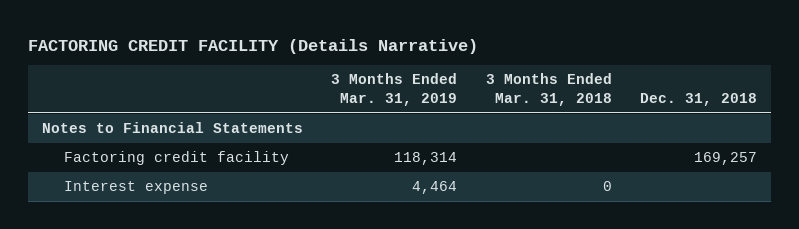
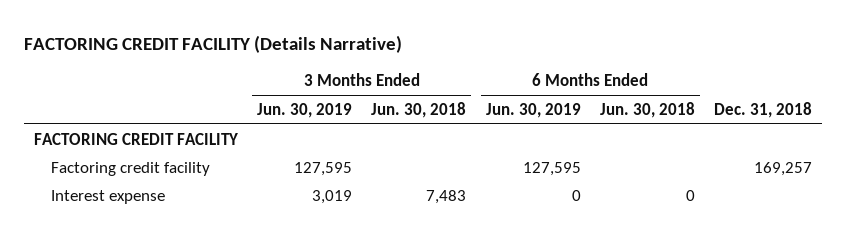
- | 3 Months Ended Mar. 31, 2019 | 3 Months Ended Mar. 31, 2018 | Dec. 31, 2018
+ | 3 Months Ended Jun. 30, 2019 | 3 Months Ended Jun. 30, 2018 | 6 Months Ended Jun. 30, 2019 | 6 Months Ended Jun. 30, 2018 | Dec. 31, 2018
- Notes to Financial Statements
+ FACTORING CREDIT FACILITY

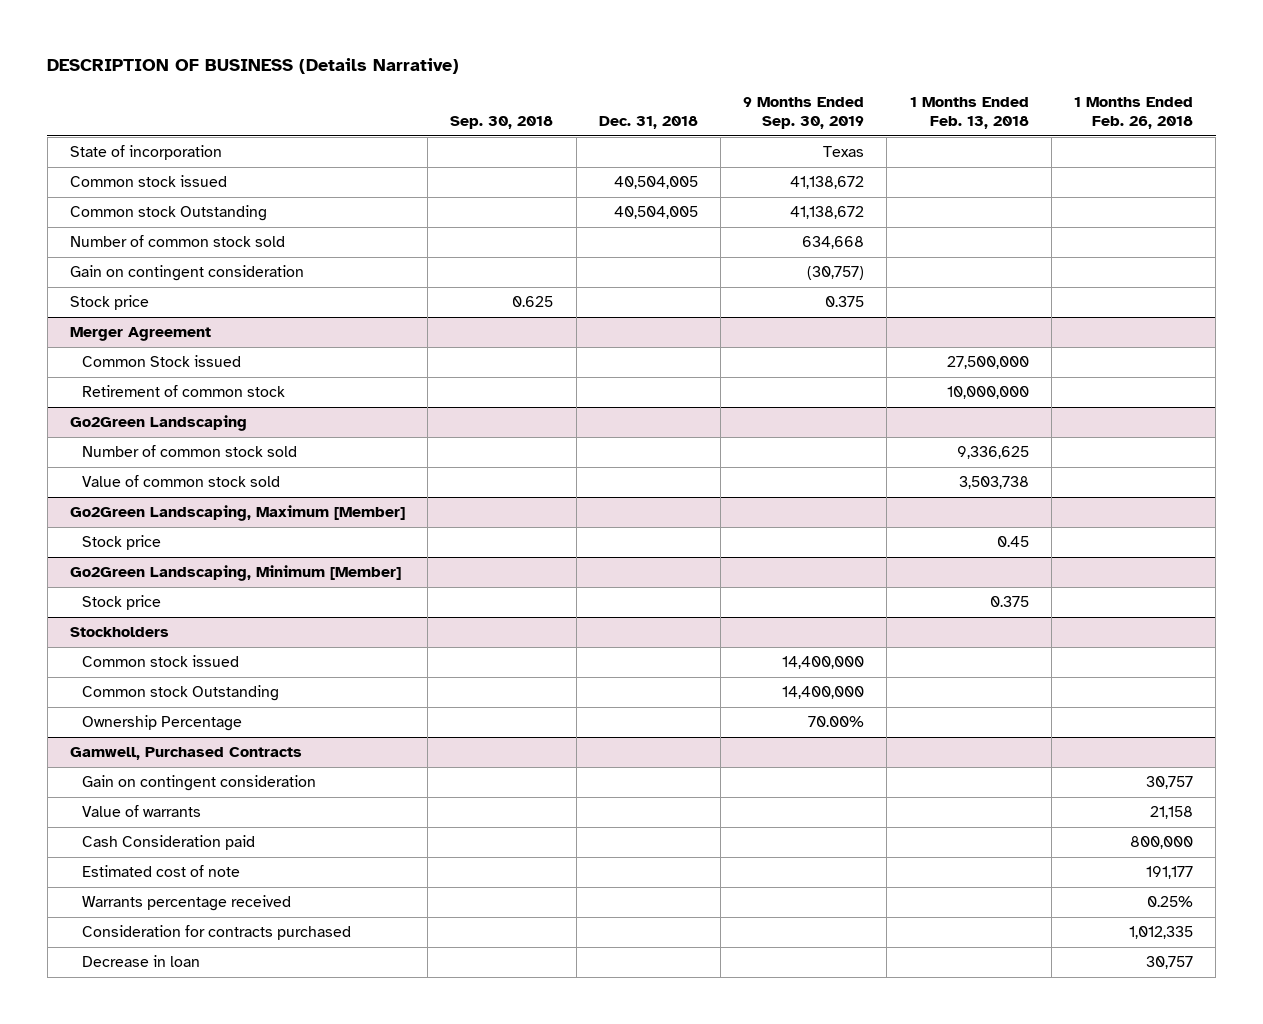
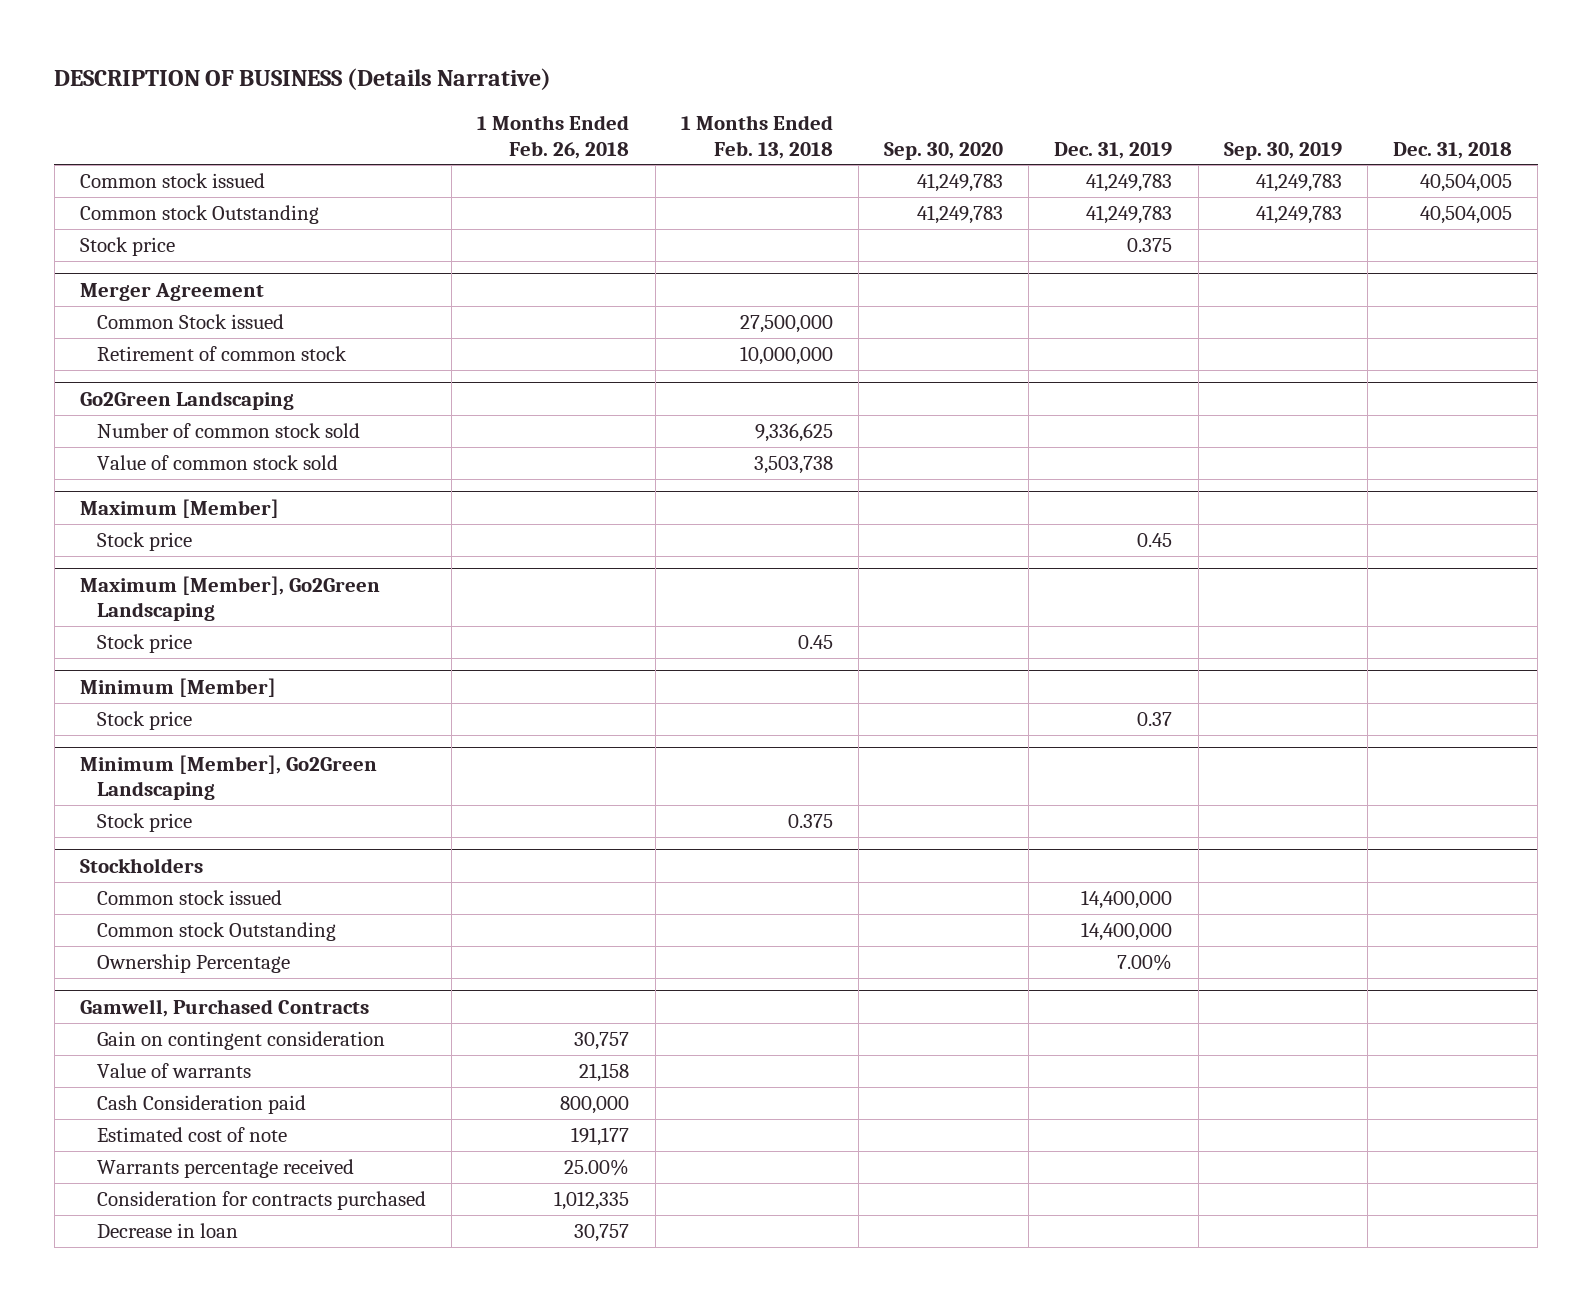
- | Sep. 30, 2018 | Dec. 31, 2018 | 9 Months Ended Sep. 30, 2019 | 1 Months Ended Feb. 13, 2018 | 1 Months Ended Feb. 26, 2018
+ | 1 Months Ended Feb. 26, 2018 | 1 Months Ended Feb. 13, 2018 | Sep. 30, 2020 | Dec. 31, 2019 | Sep. 30, 2019 | Dec. 31, 2018
- State of incorporation | | | Texas | |
- Number of common stock sold | | | 634,668 | |
- Gain on contingent consideration | | | (30,757) | |
- Go2Green Landscaping, Maximum [Member]
+ Maximum [Member]
+ Stock price | | | | 0.45 | |
+ Maximum [Member], Go2Green Landscaping
- Go2Green Landscaping, Minimum [Member]
+ Minimum [Member]
+ Stock price | | | | 0.37 | |
+ Minimum [Member], Go2Green Landscaping
@ Gamwell, Purchased Contracts
- Warrants percentage received | | | | | 0.25%
+ Warrants percentage received | 25.00% | | | | |

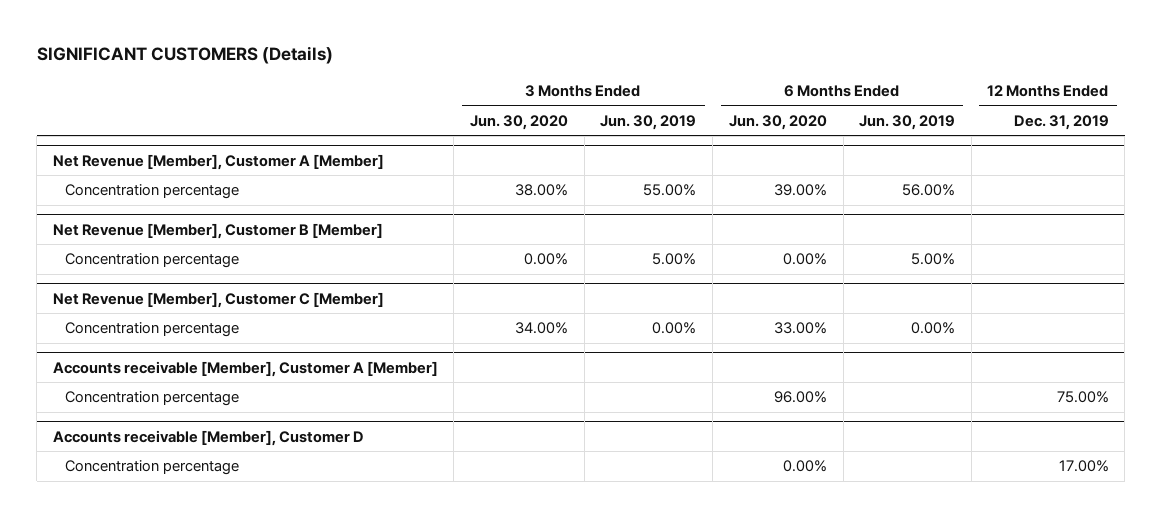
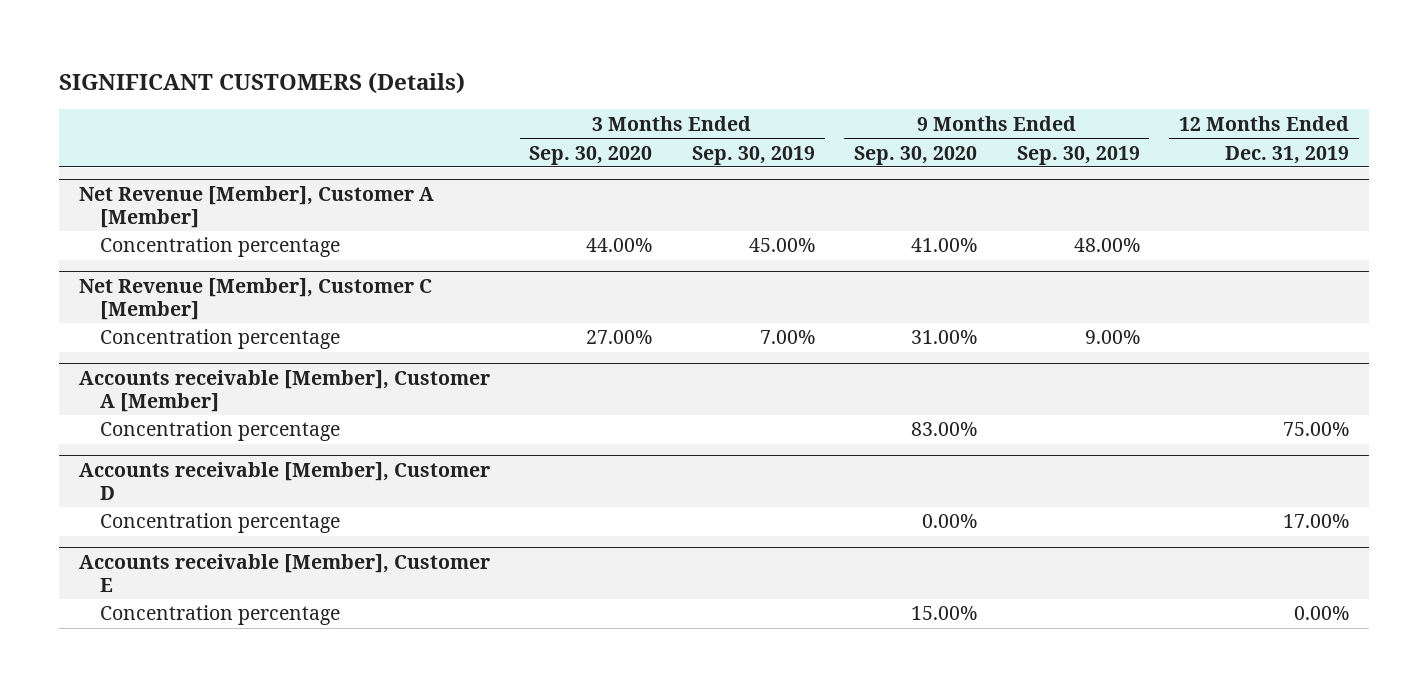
- | 3 Months Ended Jun. 30, 2020 | 3 Months Ended Jun. 30, 2019 | 6 Months Ended Jun. 30, 2020 | 6 Months Ended Jun. 30, 2019 | 12 Months Ended Dec. 31, 2019
+ | 3 Months Ended Sep. 30, 2020 | 3 Months Ended Sep. 30, 2019 | 9 Months Ended Sep. 30, 2020 | 9 Months Ended Sep. 30, 2019 | 12 Months Ended Dec. 31, 2019
- Net Revenue [Member], Customer B [Member]
- Concentration percentage | 0.00% | 5.00% | 0.00% | 5.00% |
+ Accounts receivable [Member], Customer E
+ Concentration percentage | | | 15.00% | | 0.00%

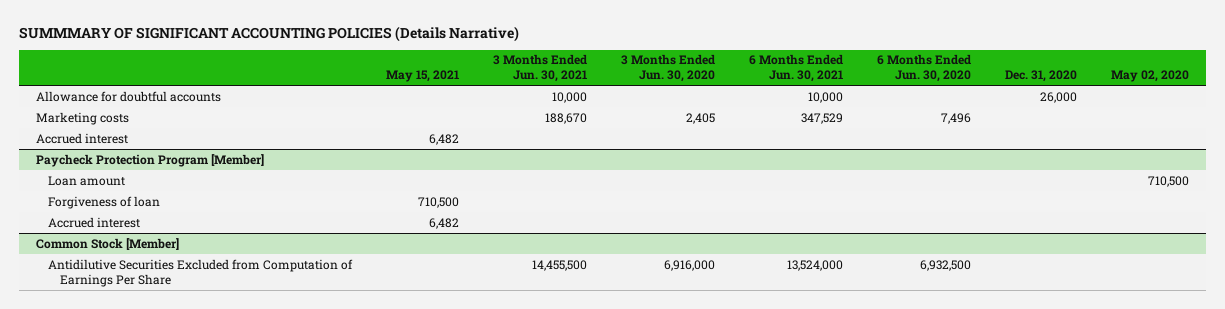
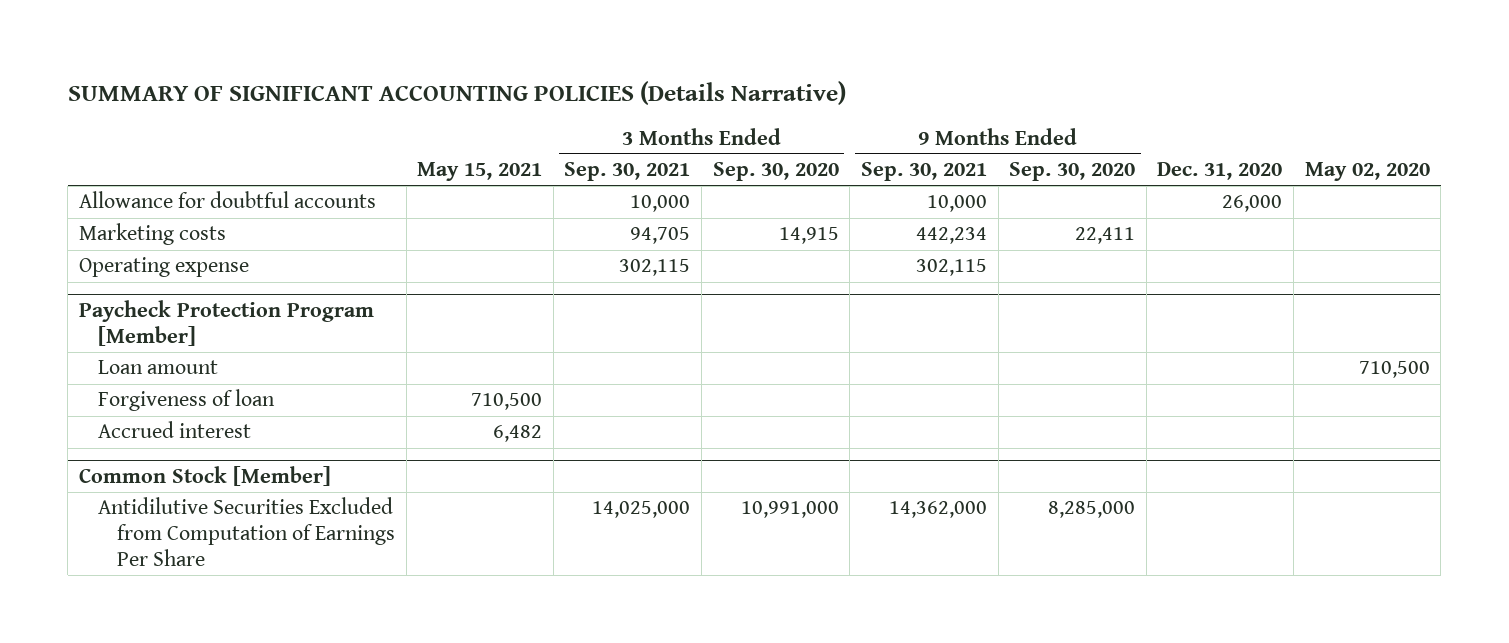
- SUMMMARY OF SIGNIFICANT ACCOUNTING POLICIES (Details Narrative)
+ SUMMARY OF SIGNIFICANT ACCOUNTING POLICIES (Details Narrative)
- | May 15, 2021 | 3 Months Ended Jun. 30, 2021 | 3 Months Ended Jun. 30, 2020 | 6 Months Ended Jun. 30, 2021 | 6 Months Ended Jun. 30, 2020 | Dec. 31, 2020 | May 02, 2020
+ | May 15, 2021 | 3 Months Ended Sep. 30, 2021 | 3 Months Ended Sep. 30, 2020 | 9 Months Ended Sep. 30, 2021 | 9 Months Ended Sep. 30, 2020 | Dec. 31, 2020 | May 02, 2020
- Accrued interest | 6,482 | | | | | |
+ Operating expense | | 302,115 | | 302,115 | | |

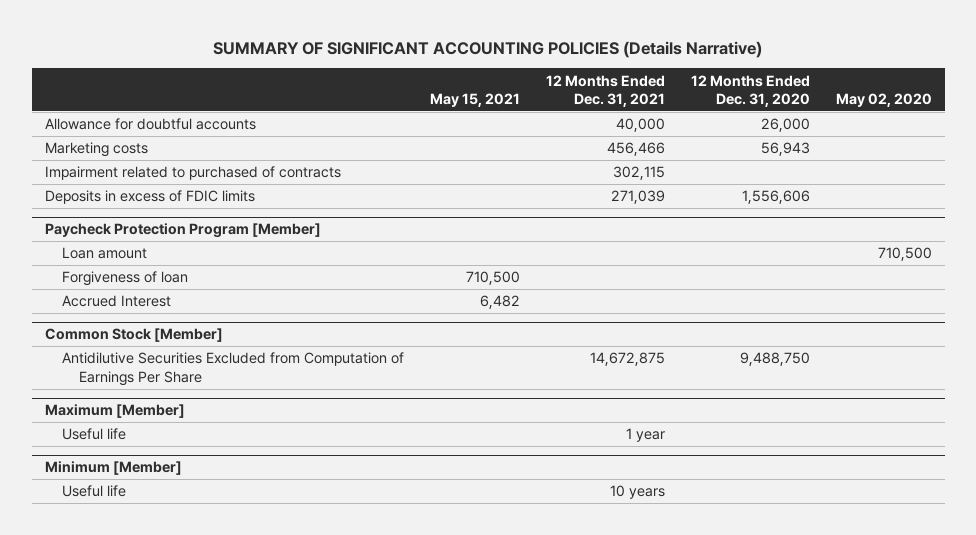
- | May 15, 2021 | 3 Months Ended Sep. 30, 2021 | 3 Months Ended Sep. 30, 2020 | 9 Months Ended Sep. 30, 2021 | 9 Months Ended Sep. 30, 2020 | Dec. 31, 2020 | May 02, 2020
+ | May 15, 2021 | 12 Months Ended Dec. 31, 2021 | 12 Months Ended Dec. 31, 2020 | May 02, 2020
- Operating expense | | 302,115 | | 302,115 | | |
+ Impairment related to purchased of contracts | | 302,115 | |
+ Deposits in excess of FDIC limits | | 271,039 | 1,556,606 |
@ Paycheck Protection Program [Member]
- Accrued interest | 6,482 | | | | | |
+ Accrued Interest | 6,482 | | |
+ Maximum [Member]
+ Useful life | | 1 year | |
+ Minimum [Member]
+ Useful life | | 10 years | |

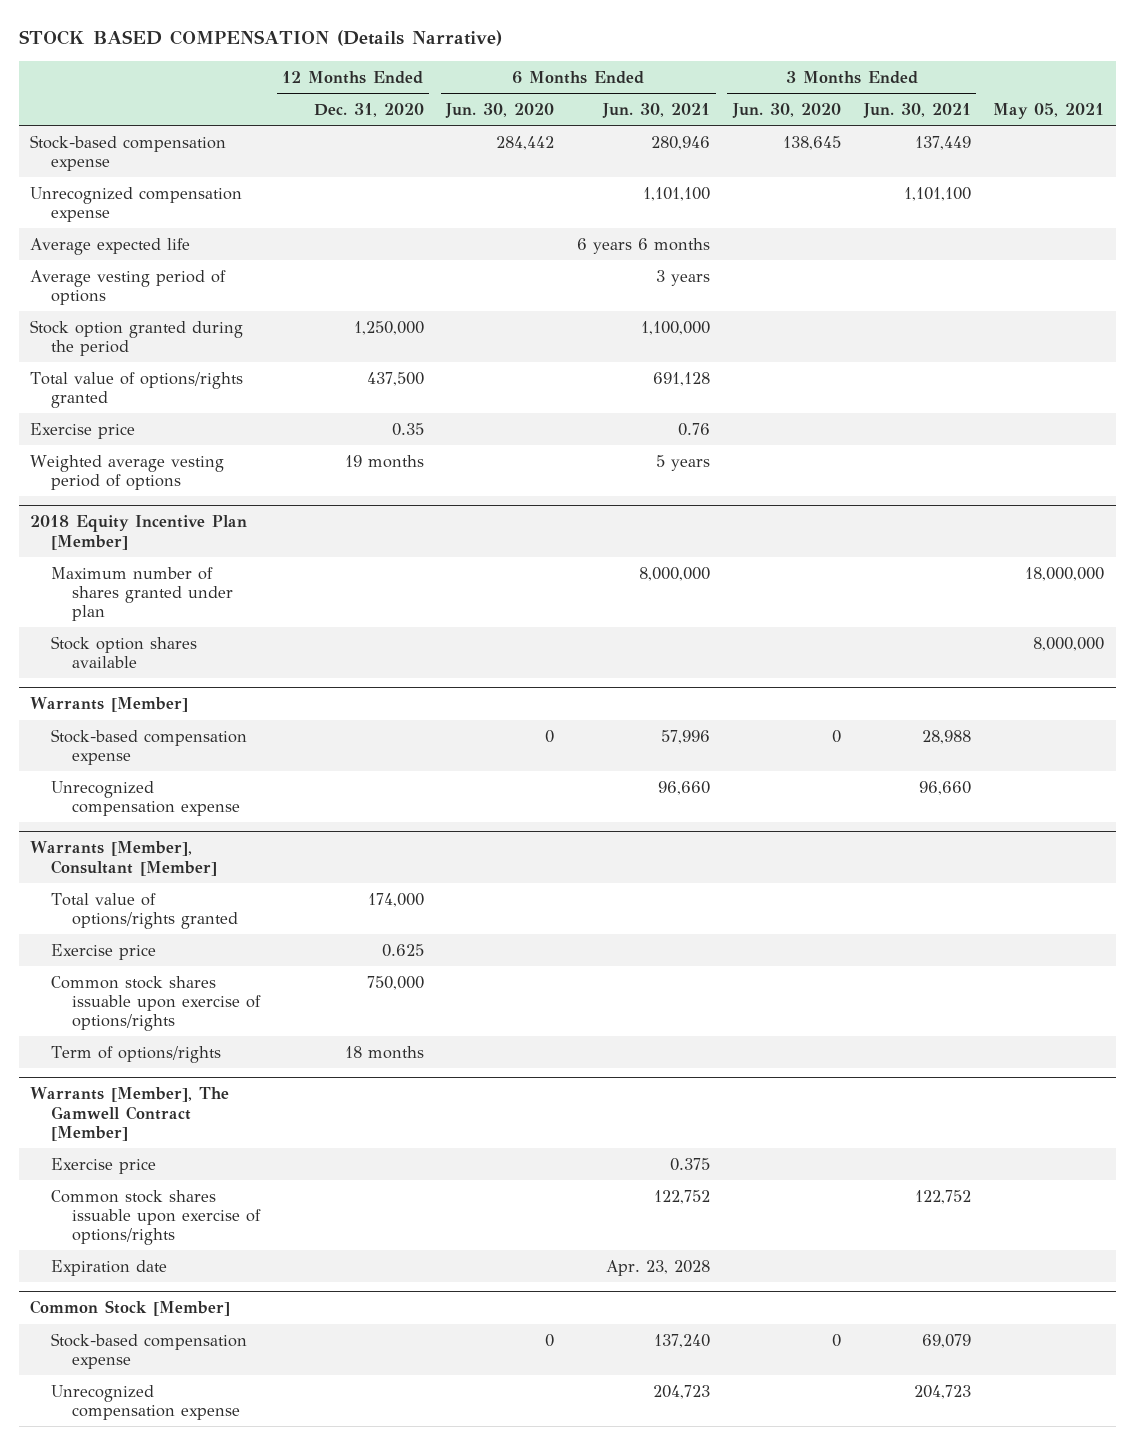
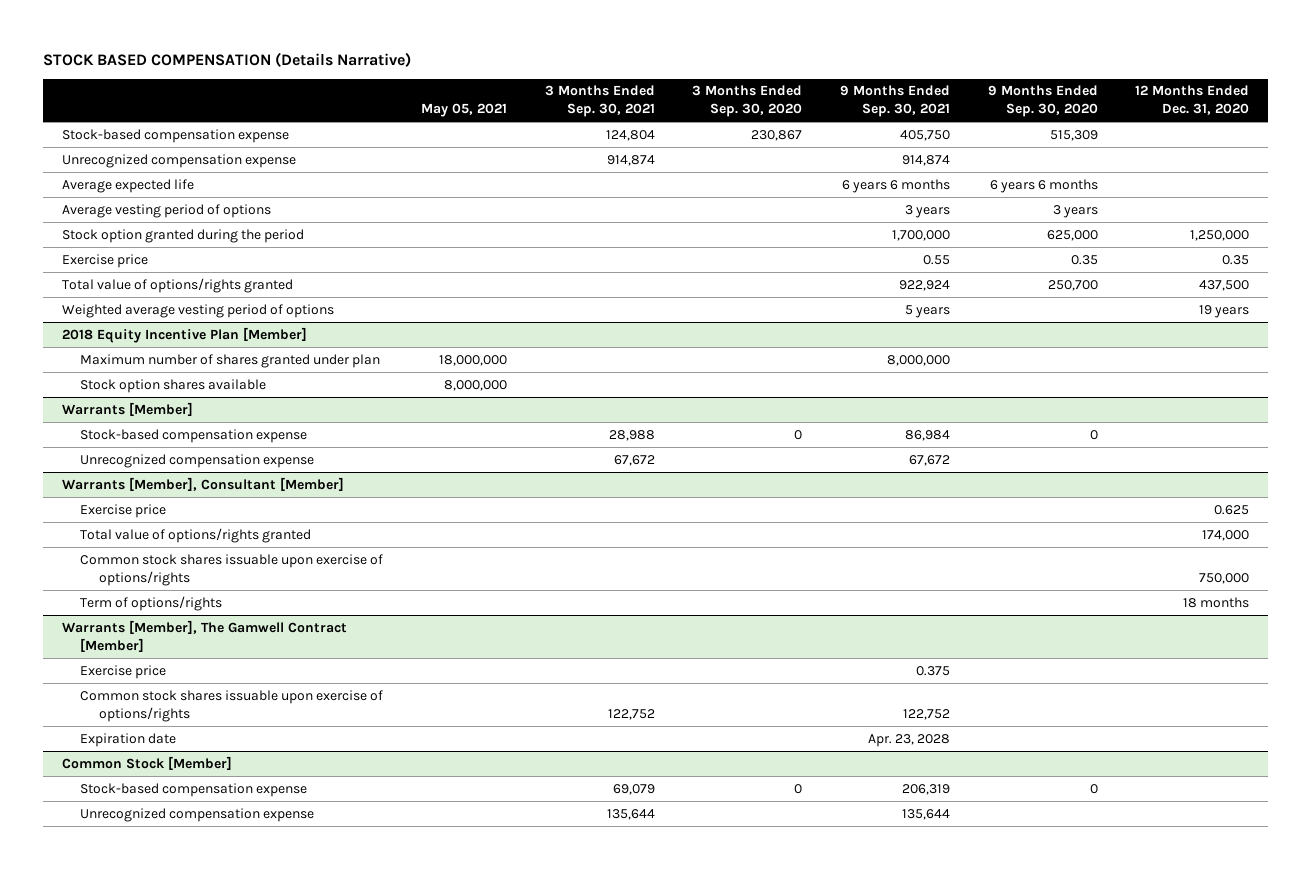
- | 12 Months Ended Dec. 31, 2020 | 6 Months Ended Jun. 30, 2020 | 6 Months Ended Jun. 30, 2021 | 3 Months Ended Jun. 30, 2020 | 3 Months Ended Jun. 30, 2021 | May 05, 2021
+ | May 05, 2021 | 3 Months Ended Sep. 30, 2021 | 3 Months Ended Sep. 30, 2020 | 9 Months Ended Sep. 30, 2021 | 9 Months Ended Sep. 30, 2020 | 12 Months Ended Dec. 31, 2020
- Weighted average vesting period of options | 19 months | | 5 years | | |
moved down: Total value of options/rights granted | | | | 922,924 | 250,700 | 437,500
+ Weighted average vesting period of options | | | | 5 years | | 19 years
@ Warrants [Member], Consultant [Member]
moved down: Total value of options/rights granted | | | | | | 174,000

